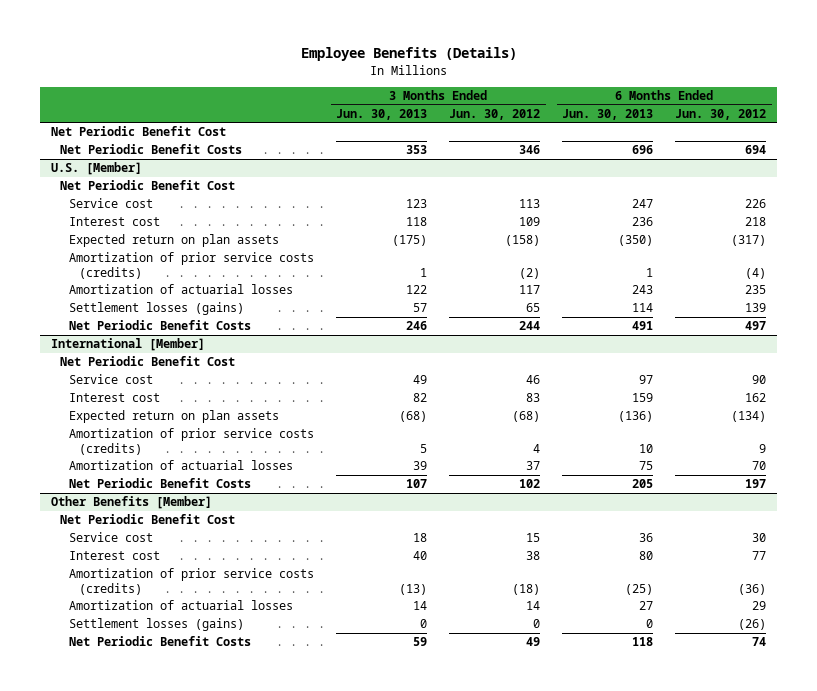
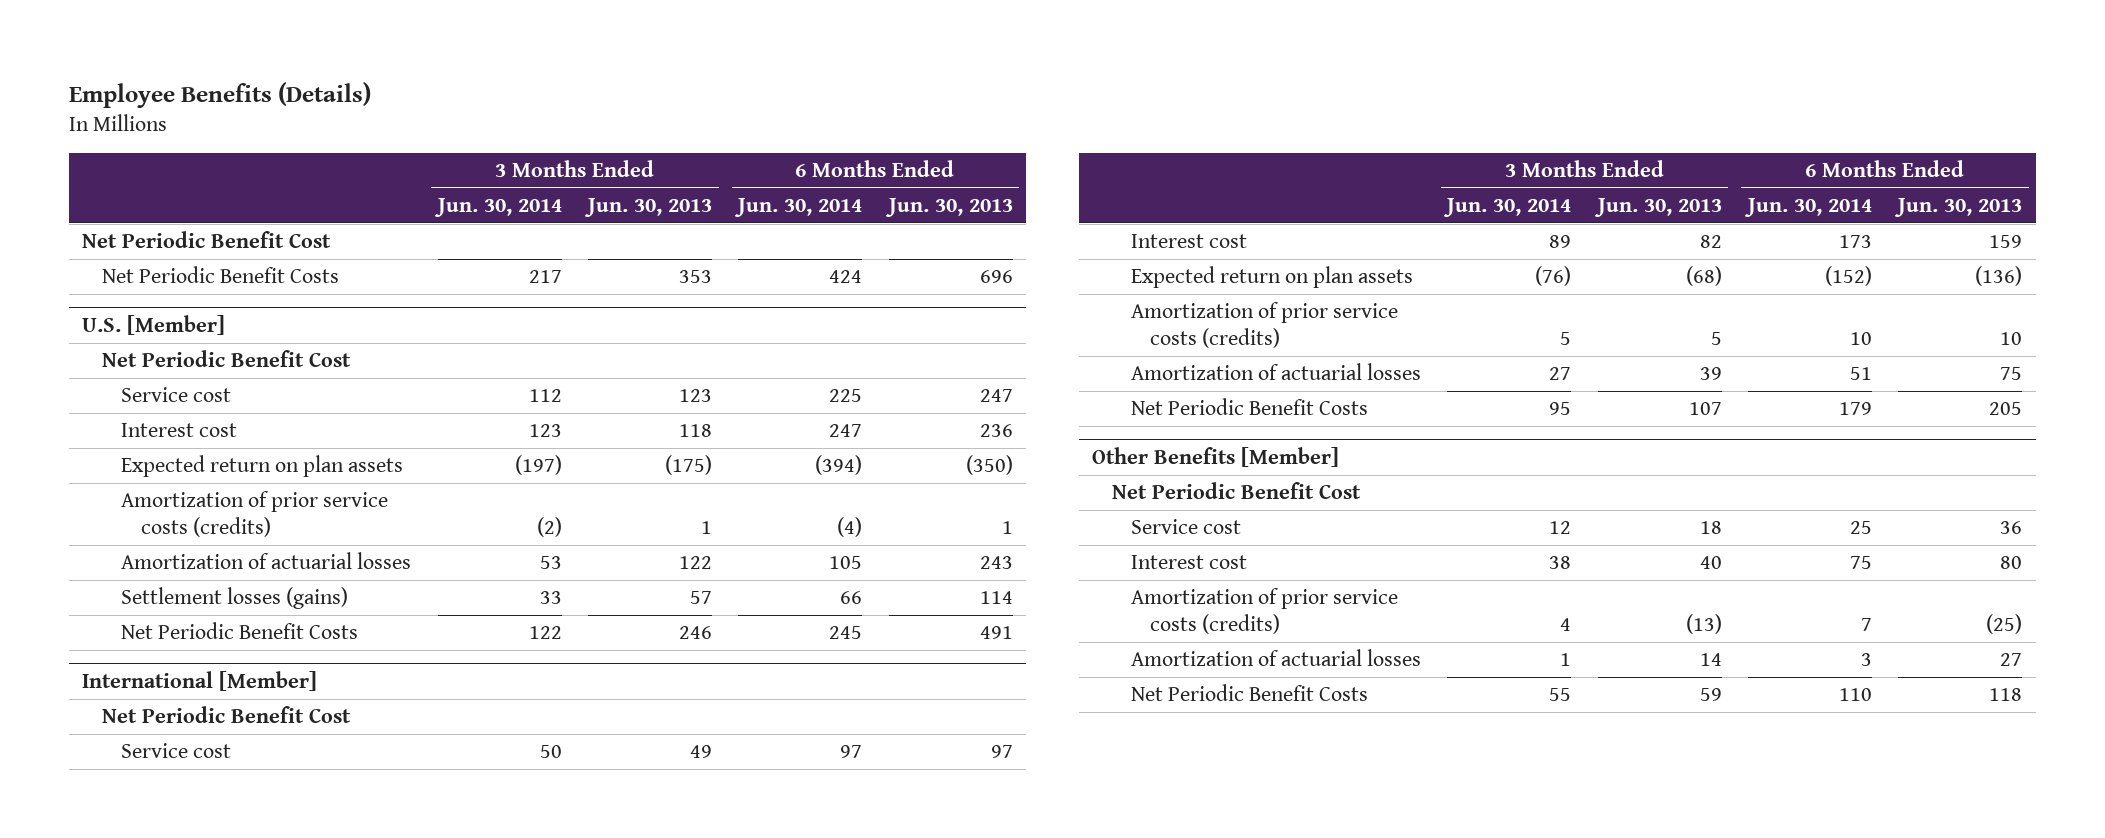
- | 3 Months Ended Jun. 30, 2013 | 3 Months Ended Jun. 30, 2012 | 6 Months Ended Jun. 30, 2013 | 6 Months Ended Jun. 30, 2012
+ | 3 Months Ended Jun. 30, 2014 | 3 Months Ended Jun. 30, 2013 | 6 Months Ended Jun. 30, 2014 | 6 Months Ended Jun. 30, 2013
@ Other Benefits [Member]
- Settlement losses (gains) | 0 | 0 | 0 | (26)

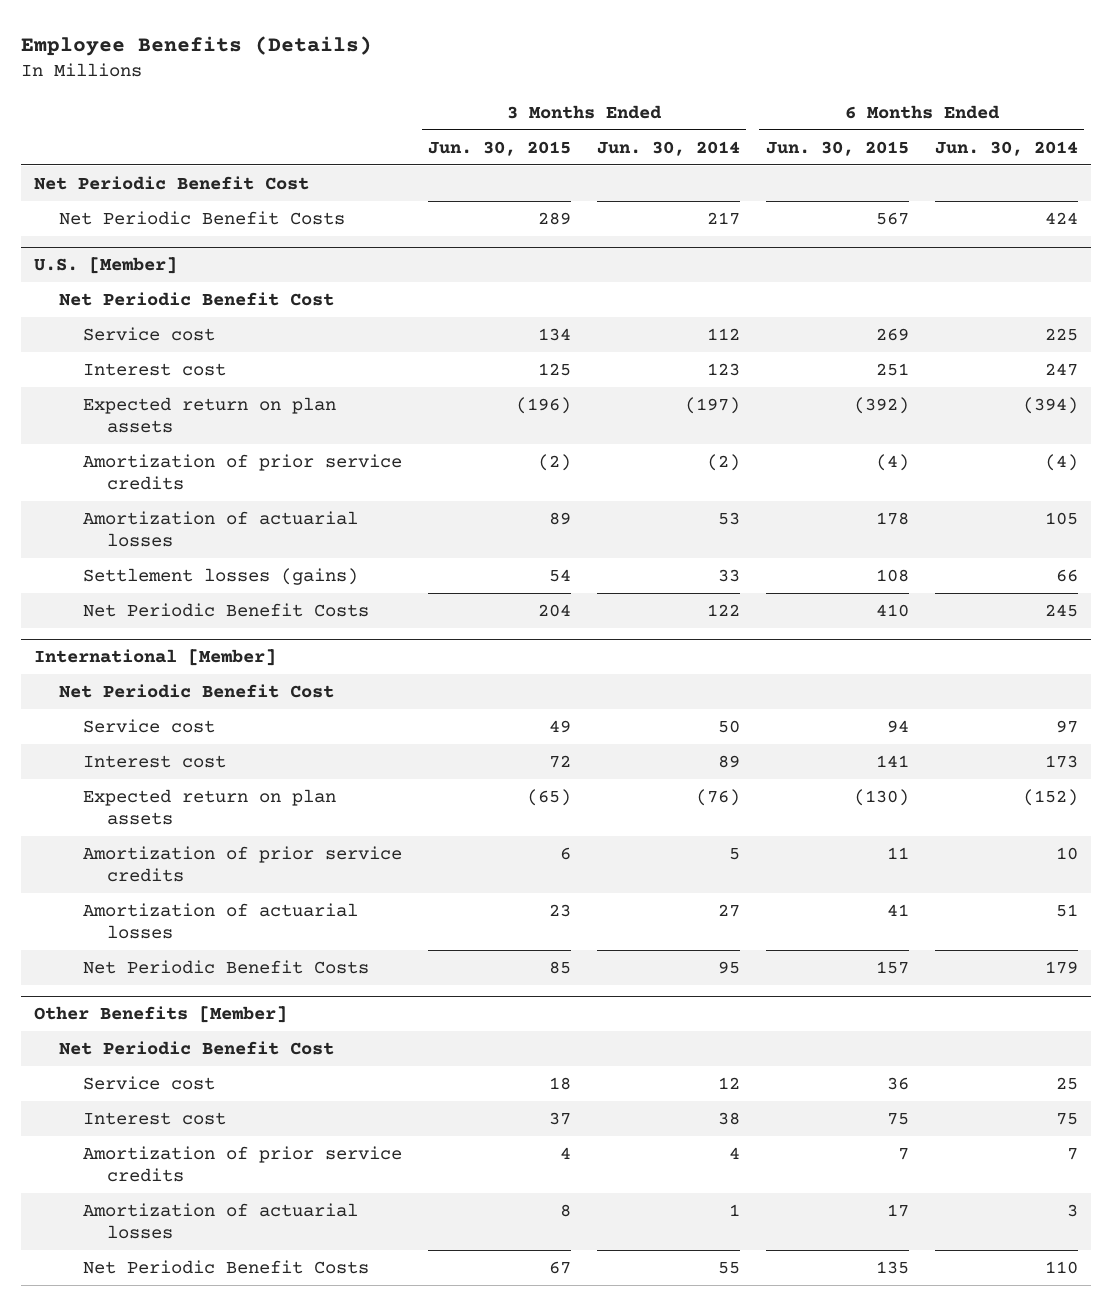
- | 3 Months Ended Jun. 30, 2014 | 3 Months Ended Jun. 30, 2013 | 6 Months Ended Jun. 30, 2014 | 6 Months Ended Jun. 30, 2013
+ | 3 Months Ended Jun. 30, 2015 | 3 Months Ended Jun. 30, 2014 | 6 Months Ended Jun. 30, 2015 | 6 Months Ended Jun. 30, 2014
@ U.S. [Member]
- Amortization of prior service costs (credits) | (2) | 1 | (4) | 1
+ Amortization of prior service credits | (2) | (2) | (4) | (4)
@ International [Member]
- Amortization of prior service costs (credits) | 5 | 5 | 10 | 10
+ Amortization of prior service credits | 6 | 5 | 11 | 10
@ Other Benefits [Member]
- Amortization of prior service costs (credits) | 4 | (13) | 7 | (25)
+ Amortization of prior service credits | 4 | 4 | 7 | 7

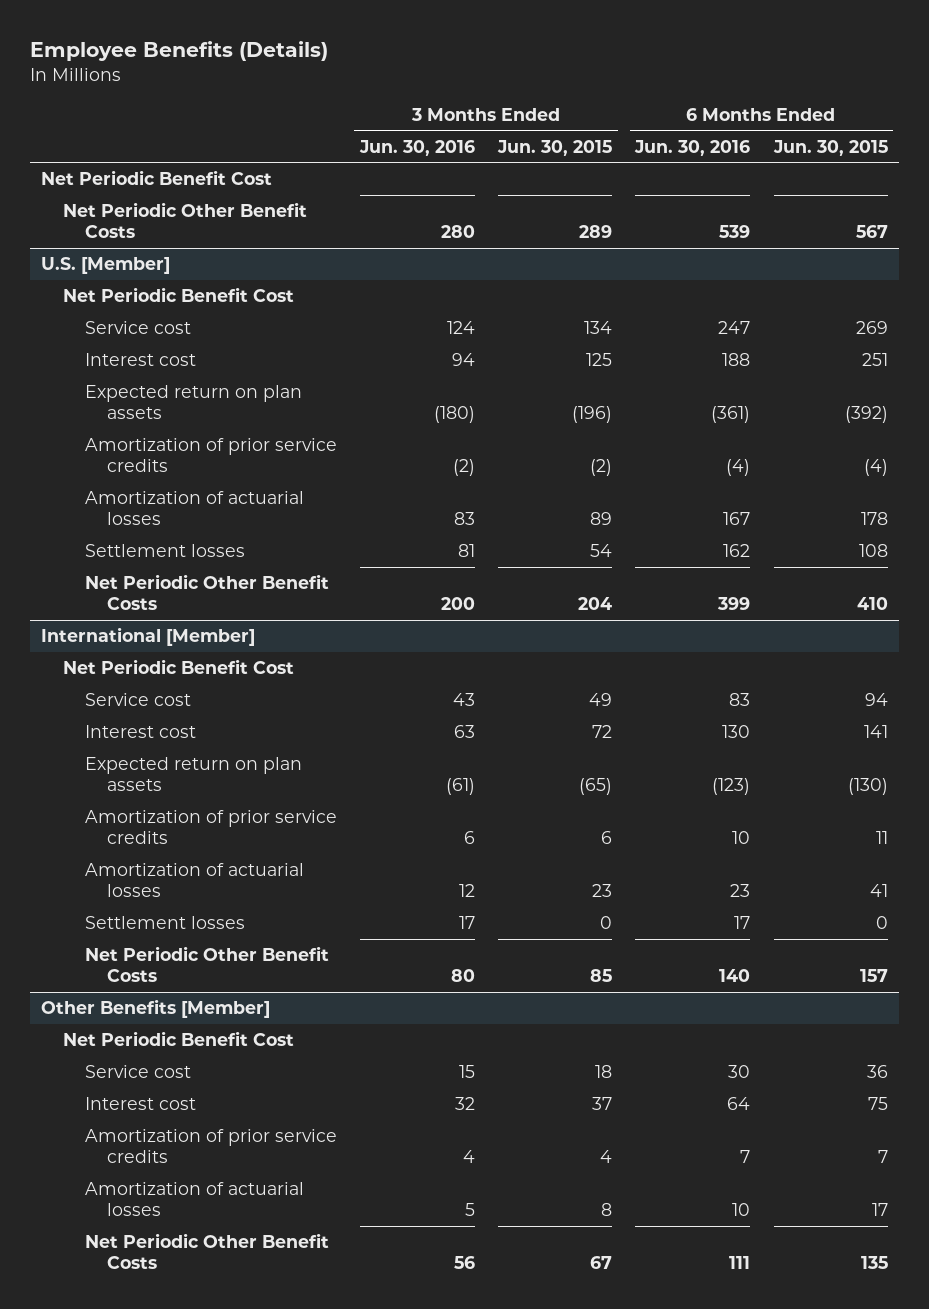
- | 3 Months Ended Jun. 30, 2015 | 3 Months Ended Jun. 30, 2014 | 6 Months Ended Jun. 30, 2015 | 6 Months Ended Jun. 30, 2014
+ | 3 Months Ended Jun. 30, 2016 | 3 Months Ended Jun. 30, 2015 | 6 Months Ended Jun. 30, 2016 | 6 Months Ended Jun. 30, 2015
- Net Periodic Benefit Costs | 289 | 217 | 567 | 424
+ Net Periodic Other Benefit Costs | 280 | 289 | 539 | 567
@ U.S. [Member]
- Settlement losses (gains) | 54 | 33 | 108 | 66
- Net Periodic Benefit Costs | 204 | 122 | 410 | 245
+ Settlement losses | 81 | 54 | 162 | 108
+ Net Periodic Other Benefit Costs | 200 | 204 | 399 | 410
@ International [Member]
- Net Periodic Benefit Costs | 85 | 95 | 157 | 179
+ Settlement losses | 17 | 0 | 17 | 0
+ Net Periodic Other Benefit Costs | 80 | 85 | 140 | 157
@ Other Benefits [Member]
- Net Periodic Benefit Costs | 67 | 55 | 135 | 110
+ Net Periodic Other Benefit Costs | 56 | 67 | 111 | 135

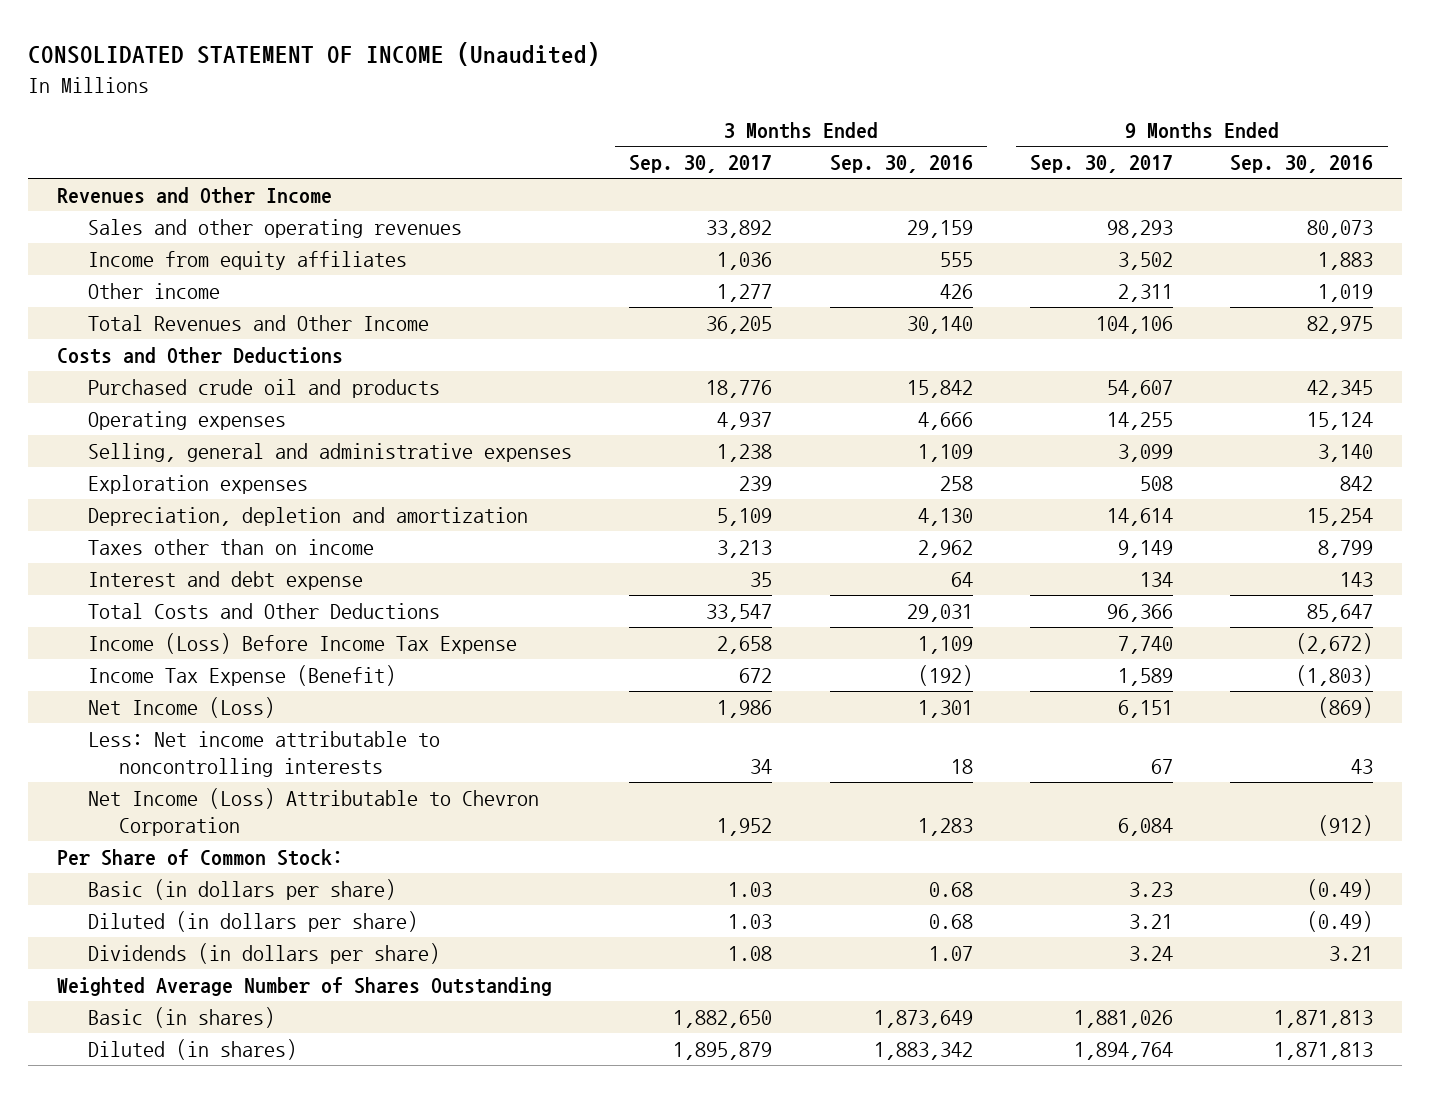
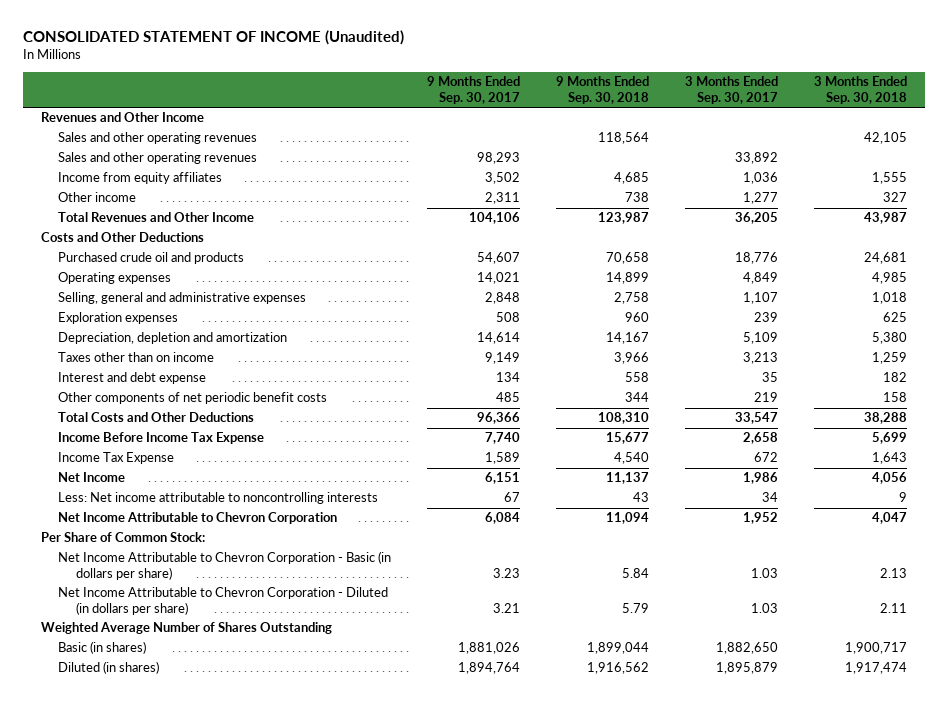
- | 3 Months Ended Sep. 30, 2017 | 3 Months Ended Sep. 30, 2016 | 9 Months Ended Sep. 30, 2017 | 9 Months Ended Sep. 30, 2016
+ | 9 Months Ended Sep. 30, 2017 | 9 Months Ended Sep. 30, 2018 | 3 Months Ended Sep. 30, 2017 | 3 Months Ended Sep. 30, 2018
+ Sales and other operating revenues | | 118,564 | | 42,105
- Operating expenses | 4,937 | 4,666 | 14,255 | 15,124
- Selling, general and administrative expenses | 1,238 | 1,109 | 3,099 | 3,140
+ Operating expenses | 14,021 | 14,899 | 4,849 | 4,985
+ Selling, general and administrative expenses | 2,848 | 2,758 | 1,107 | 1,018
+ Other components of net periodic benefit costs | 485 | 344 | 219 | 158
- Income (Loss) Before Income Tax Expense | 2,658 | 1,109 | 7,740 | (2,672)
- Income Tax Expense (Benefit) | 672 | (192) | 1,589 | (1,803)
- Net Income (Loss) | 1,986 | 1,301 | 6,151 | (869)
+ Income Before Income Tax Expense | 7,740 | 15,677 | 2,658 | 5,699
+ Income Tax Expense | 1,589 | 4,540 | 672 | 1,643
+ Net Income | 6,151 | 11,137 | 1,986 | 4,056
- Net Income (Loss) Attributable to Chevron Corporation | 1,952 | 1,283 | 6,084 | (912)
+ Net Income Attributable to Chevron Corporation | 6,084 | 11,094 | 1,952 | 4,047
- Basic (in dollars per share) | 1.03 | 0.68 | 3.23 | (0.49)
- Diluted (in dollars per share) | 1.03 | 0.68 | 3.21 | (0.49)
- Dividends (in dollars per share) | 1.08 | 1.07 | 3.24 | 3.21
+ Net Income Attributable to Chevron Corporation - Basic (in dollars per share) | 3.23 | 5.84 | 1.03 | 2.13
+ Net Income Attributable to Chevron Corporation - Diluted (in dollars per share) | 3.21 | 5.79 | 1.03 | 2.11

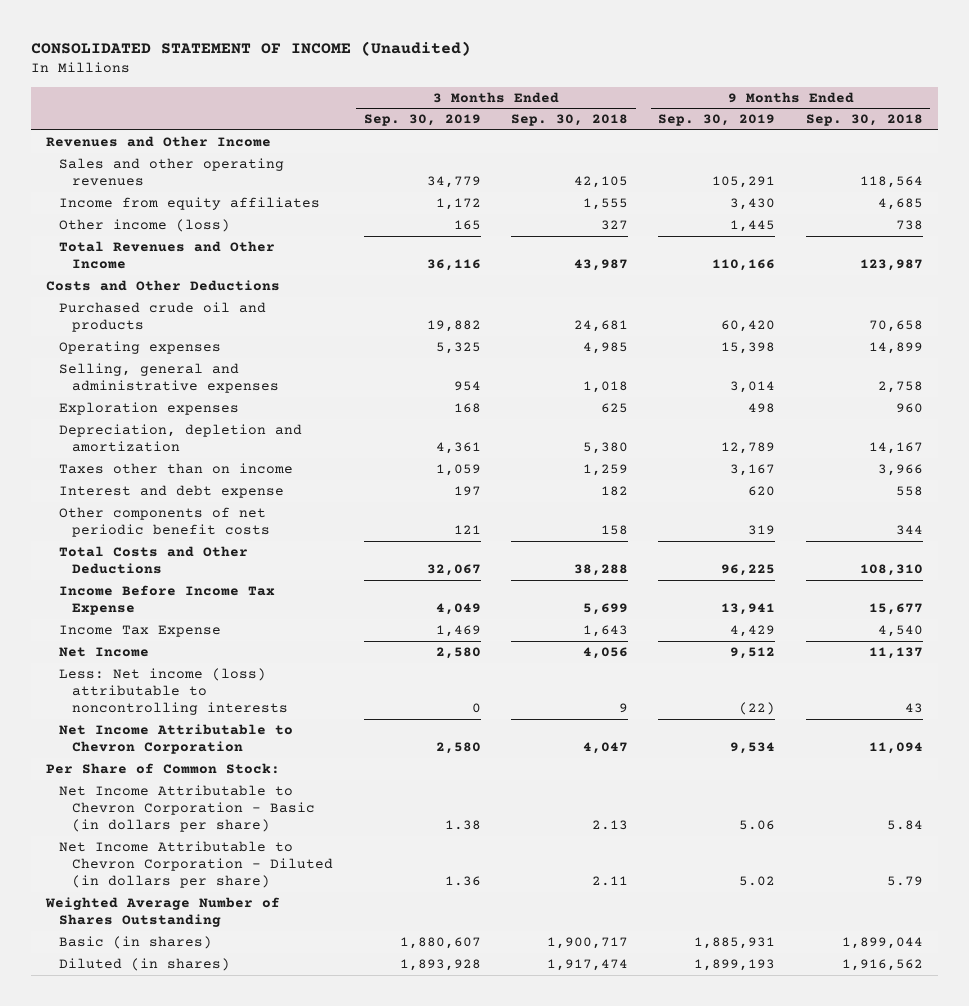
- | 9 Months Ended Sep. 30, 2017 | 9 Months Ended Sep. 30, 2018 | 3 Months Ended Sep. 30, 2017 | 3 Months Ended Sep. 30, 2018
+ | 3 Months Ended Sep. 30, 2019 | 3 Months Ended Sep. 30, 2018 | 9 Months Ended Sep. 30, 2019 | 9 Months Ended Sep. 30, 2018
- Sales and other operating revenues | 98,293 | | 33,892 |
- Other income | 2,311 | 738 | 1,277 | 327
+ Other income (loss) | 165 | 327 | 1,445 | 738
- Less: Net income attributable to noncontrolling interests | 67 | 43 | 34 | 9
+ Less: Net income (loss) attributable to noncontrolling interests | 0 | 9 | (22) | 43

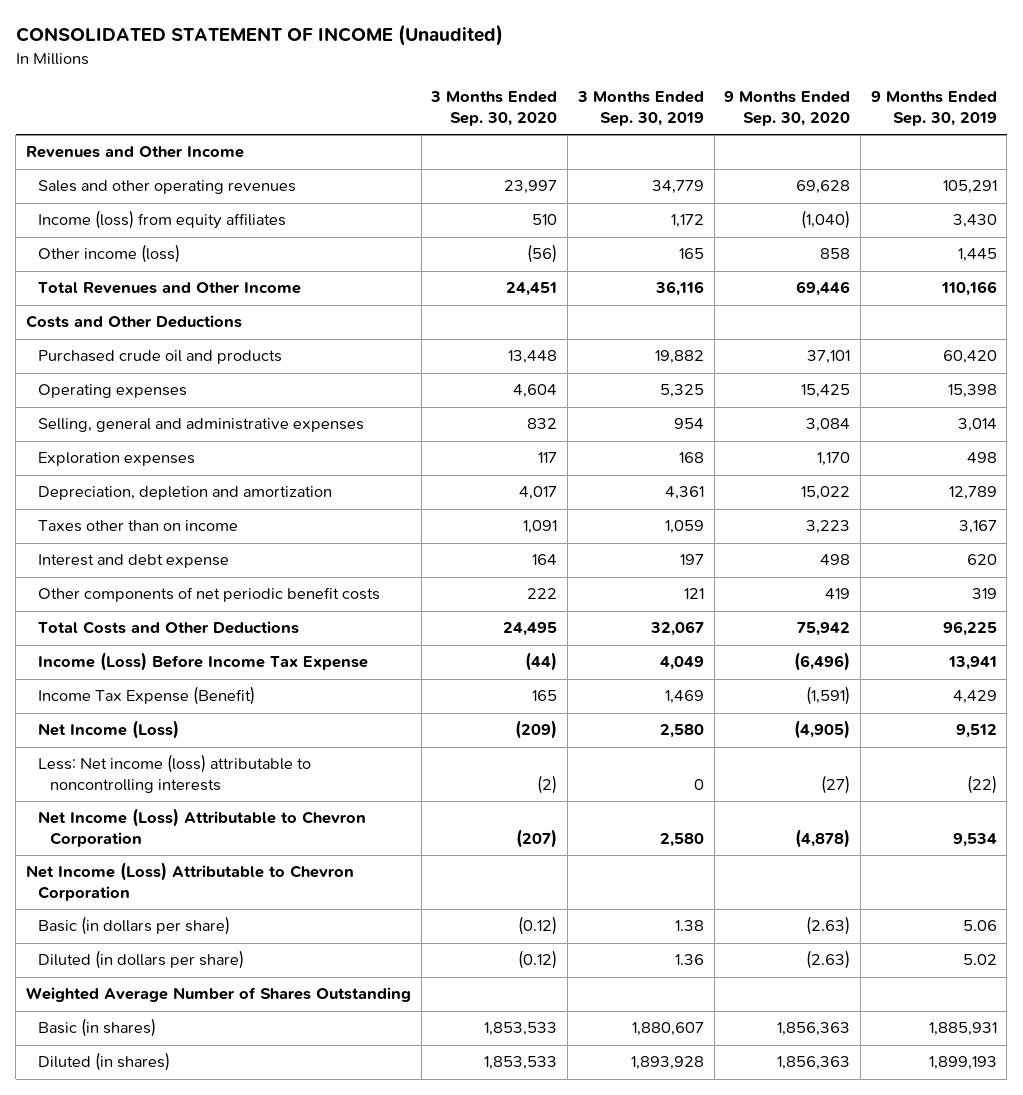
- | 3 Months Ended Sep. 30, 2019 | 3 Months Ended Sep. 30, 2018 | 9 Months Ended Sep. 30, 2019 | 9 Months Ended Sep. 30, 2018
+ | 3 Months Ended Sep. 30, 2020 | 3 Months Ended Sep. 30, 2019 | 9 Months Ended Sep. 30, 2020 | 9 Months Ended Sep. 30, 2019
- Income from equity affiliates | 1,172 | 1,555 | 3,430 | 4,685
+ Income (loss) from equity affiliates | 510 | 1,172 | (1,040) | 3,430
- Income Before Income Tax Expense | 4,049 | 5,699 | 13,941 | 15,677
- Income Tax Expense | 1,469 | 1,643 | 4,429 | 4,540
- Net Income | 2,580 | 4,056 | 9,512 | 11,137
+ Income (Loss) Before Income Tax Expense | (44) | 4,049 | (6,496) | 13,941
+ Income Tax Expense (Benefit) | 165 | 1,469 | (1,591) | 4,429
+ Net Income (Loss) | (209) | 2,580 | (4,905) | 9,512
- Net Income Attributable to Chevron Corporation | 2,580 | 4,047 | 9,534 | 11,094
- Per Share of Common Stock:
- Net Income Attributable to Chevron Corporation - Basic (in dollars per share) | 1.38 | 2.13 | 5.06 | 5.84
- Net Income Attributable to Chevron Corporation - Diluted (in dollars per share) | 1.36 | 2.11 | 5.02 | 5.79
+ Net Income (Loss) Attributable to Chevron Corporation | (207) | 2,580 | (4,878) | 9,534
+ Net Income (Loss) Attributable to Chevron Corporation
+ Basic (in dollars per share) | (0.12) | 1.38 | (2.63) | 5.06
+ Diluted (in dollars per share) | (0.12) | 1.36 | (2.63) | 5.02

